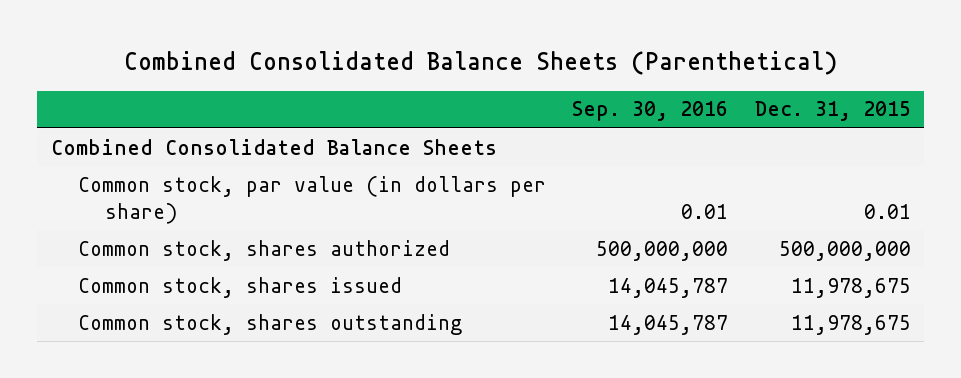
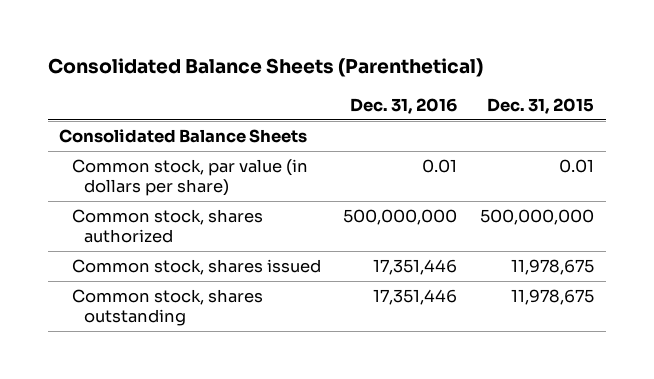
- Combined Consolidated Balance Sheets (Parenthetical)
+ Consolidated Balance Sheets (Parenthetical)
- | Sep. 30, 2016 | Dec. 31, 2015
+ | Dec. 31, 2016 | Dec. 31, 2015
- Combined Consolidated Balance Sheets
+ Consolidated Balance Sheets

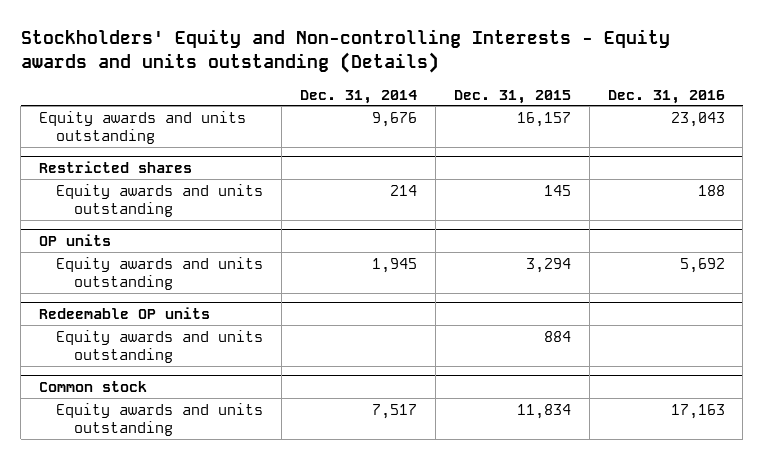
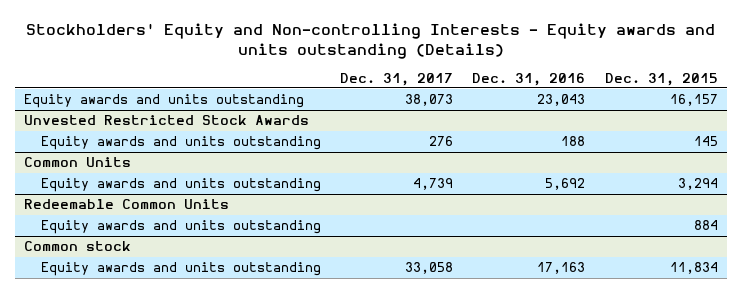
- | Dec. 31, 2014 | Dec. 31, 2015 | Dec. 31, 2016
+ | Dec. 31, 2017 | Dec. 31, 2016 | Dec. 31, 2015
- Restricted shares
+ Unvested Restricted Stock Awards
- OP units
+ Common Units
- Redeemable OP units
+ Redeemable Common Units

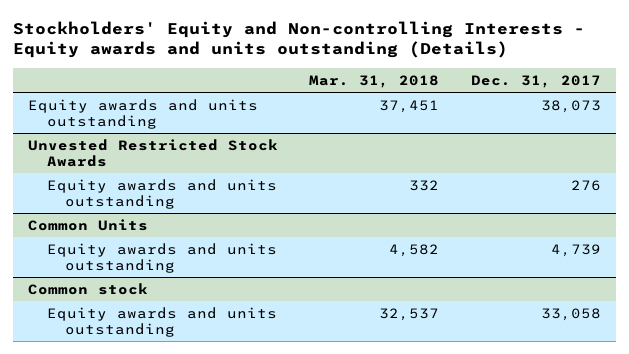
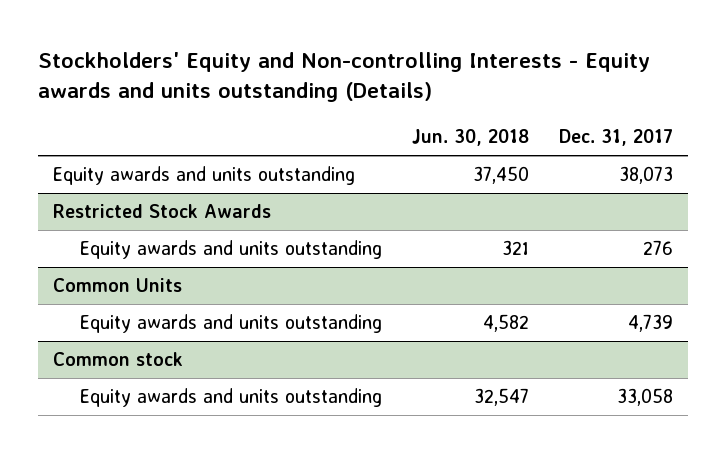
- | Mar. 31, 2018 | Dec. 31, 2017
+ | Jun. 30, 2018 | Dec. 31, 2017
- Unvested Restricted Stock Awards
+ Restricted Stock Awards

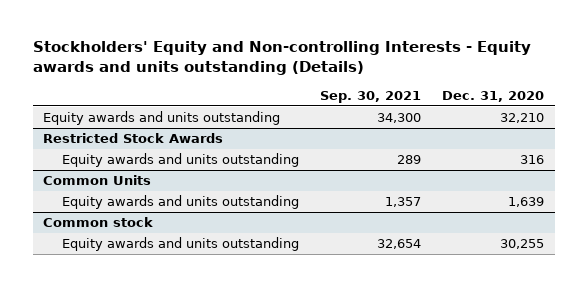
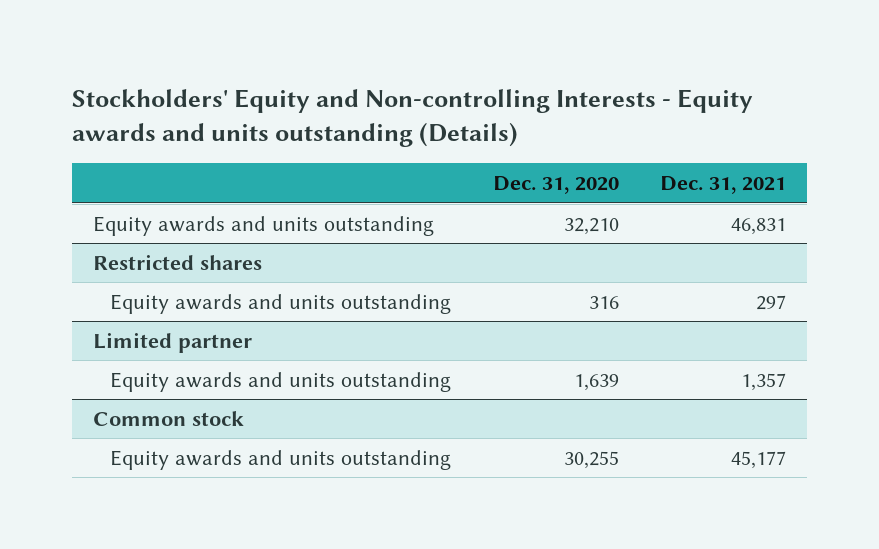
- | Sep. 30, 2021 | Dec. 31, 2020
+ | Dec. 31, 2020 | Dec. 31, 2021
- Restricted Stock Awards
+ Restricted shares
- Common Units
+ Limited partner

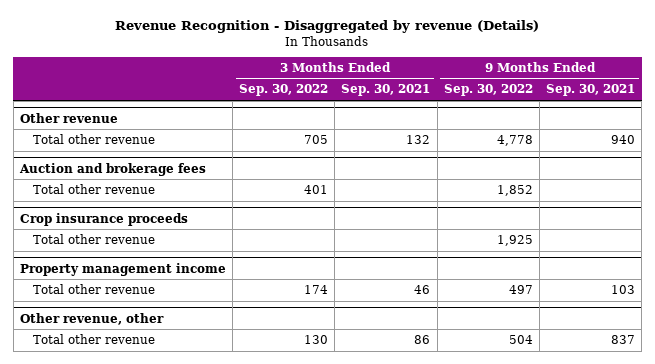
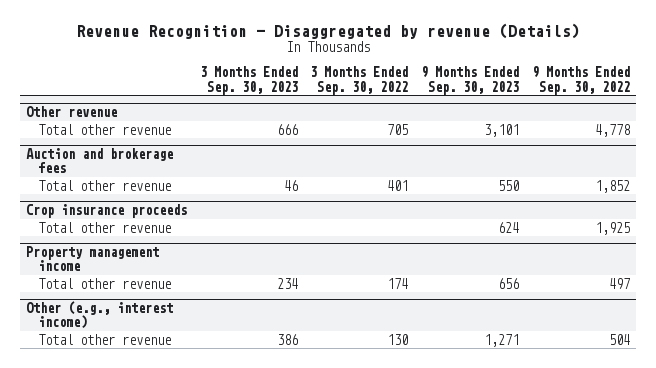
- | 3 Months Ended Sep. 30, 2022 | 3 Months Ended Sep. 30, 2021 | 9 Months Ended Sep. 30, 2022 | 9 Months Ended Sep. 30, 2021
+ | 3 Months Ended Sep. 30, 2023 | 3 Months Ended Sep. 30, 2022 | 9 Months Ended Sep. 30, 2023 | 9 Months Ended Sep. 30, 2022
- Other revenue, other
+ Other (e.g., interest income)

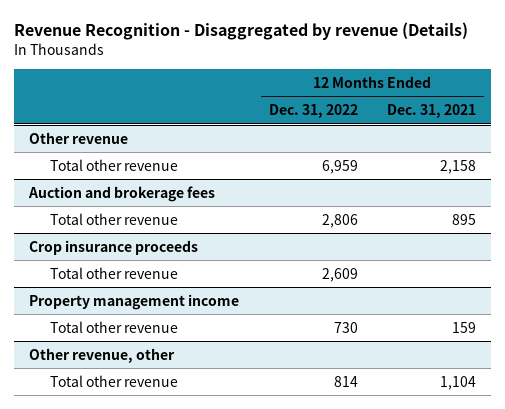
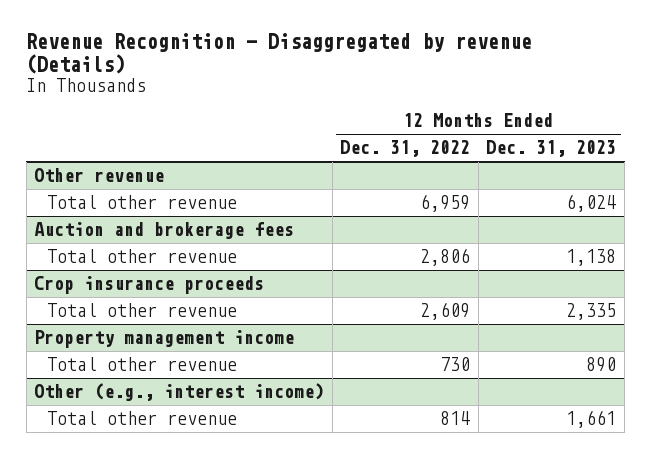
- | 12 Months Ended Dec. 31, 2022 | 12 Months Ended Dec. 31, 2021
+ | 12 Months Ended Dec. 31, 2022 | 12 Months Ended Dec. 31, 2023
- Other revenue, other
+ Other (e.g., interest income)

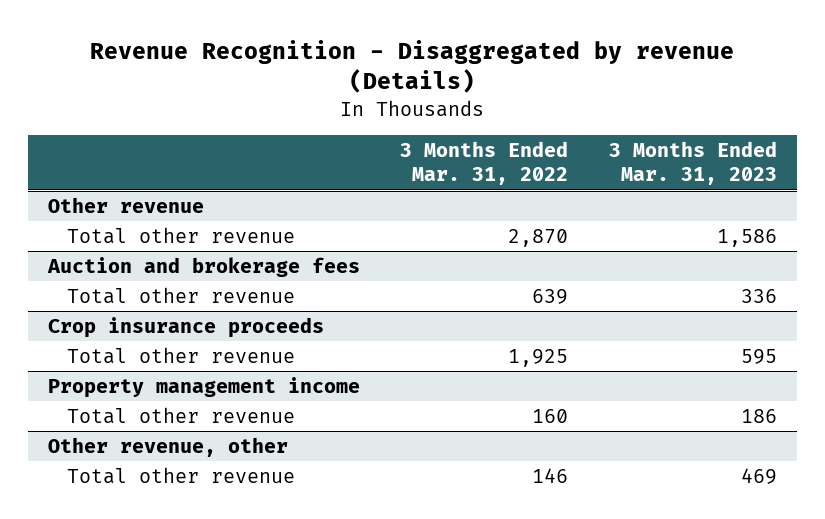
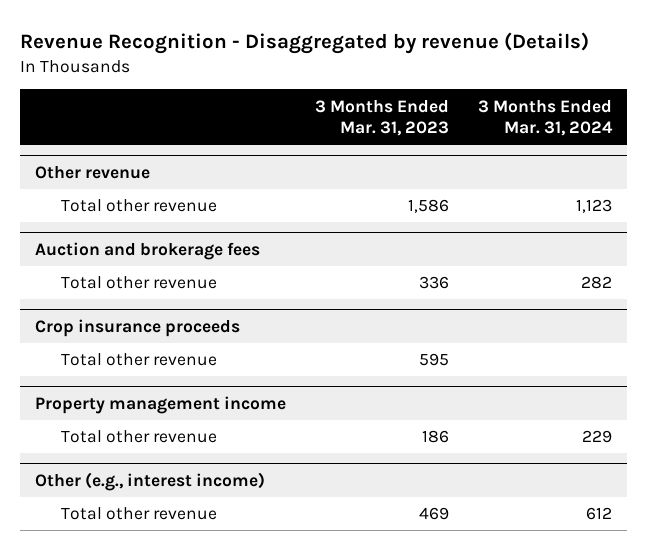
- | 3 Months Ended Mar. 31, 2022 | 3 Months Ended Mar. 31, 2023
+ | 3 Months Ended Mar. 31, 2023 | 3 Months Ended Mar. 31, 2024
- Other revenue, other
+ Other (e.g., interest income)

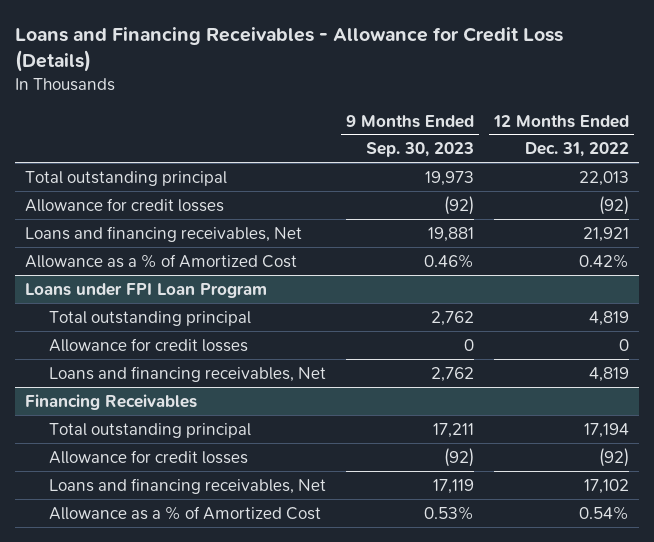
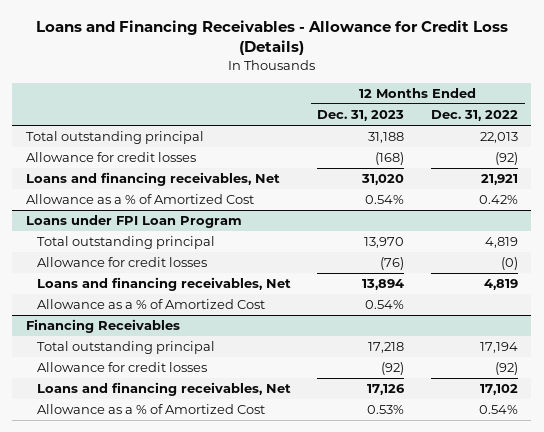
- | 9 Months Ended Sep. 30, 2023 | 12 Months Ended Dec. 31, 2022
+ | 12 Months Ended Dec. 31, 2023 | 12 Months Ended Dec. 31, 2022
@ Loans under FPI Loan Program
- Allowance for credit losses | 0 | 0
+ Allowance for credit losses | (76) | (0)
+ Allowance as a % of Amortized Cost | 0.54% |

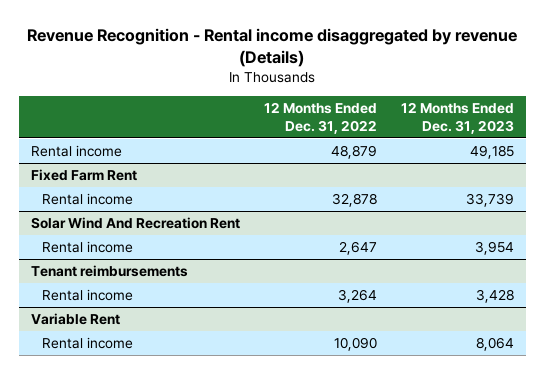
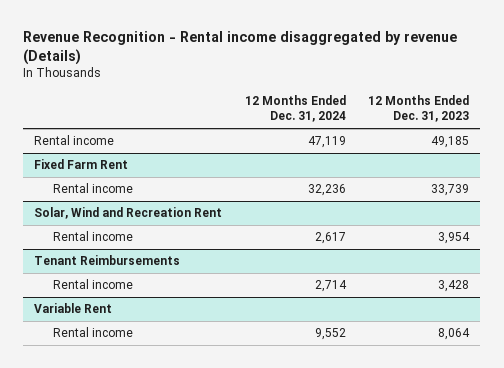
- | 12 Months Ended Dec. 31, 2022 | 12 Months Ended Dec. 31, 2023
+ | 12 Months Ended Dec. 31, 2024 | 12 Months Ended Dec. 31, 2023
- Solar Wind And Recreation Rent
+ Solar, Wind and Recreation Rent
- Tenant reimbursements
+ Tenant Reimbursements

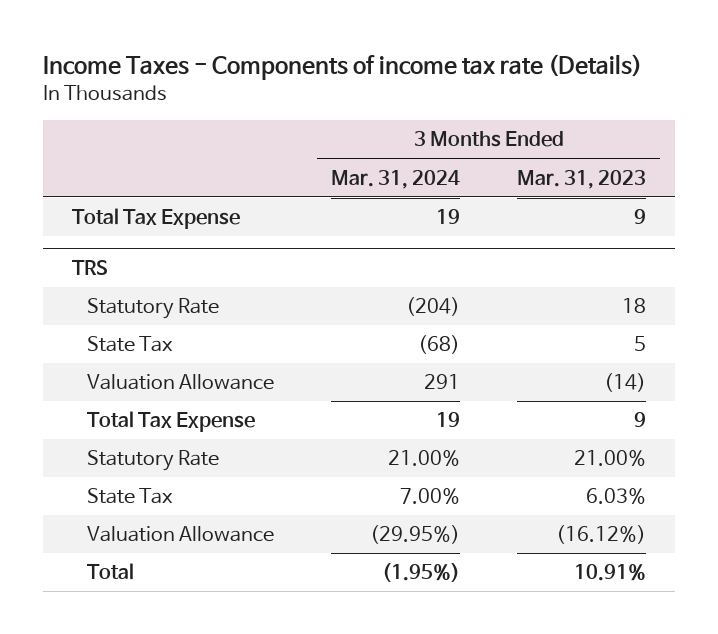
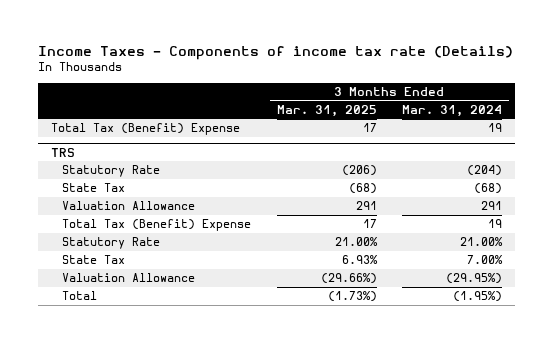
- | 3 Months Ended Mar. 31, 2024 | 3 Months Ended Mar. 31, 2023
+ | 3 Months Ended Mar. 31, 2025 | 3 Months Ended Mar. 31, 2024
- Total Tax Expense | 19 | 9
+ Total Tax (Benefit) Expense | 17 | 19
@ TRS
- Total Tax Expense | 19 | 9
+ Total Tax (Benefit) Expense | 17 | 19

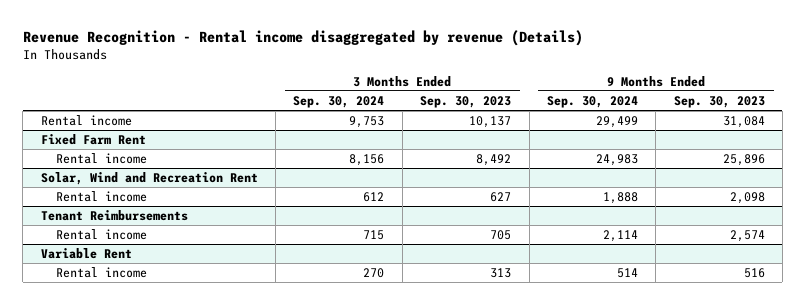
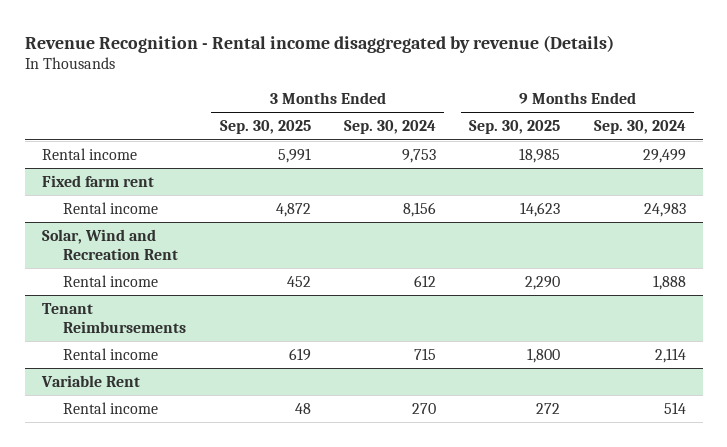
- | 3 Months Ended Sep. 30, 2024 | 3 Months Ended Sep. 30, 2023 | 9 Months Ended Sep. 30, 2024 | 9 Months Ended Sep. 30, 2023
+ | 3 Months Ended Sep. 30, 2025 | 3 Months Ended Sep. 30, 2024 | 9 Months Ended Sep. 30, 2025 | 9 Months Ended Sep. 30, 2024
- Fixed Farm Rent
+ Fixed farm rent

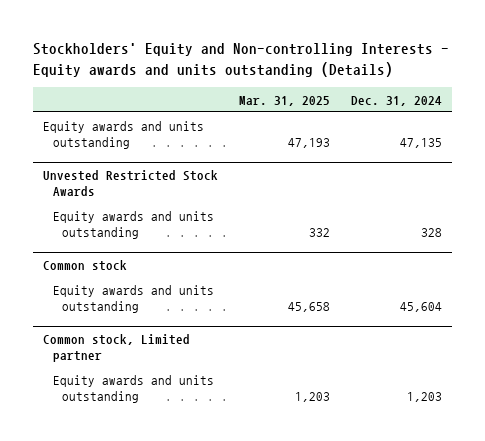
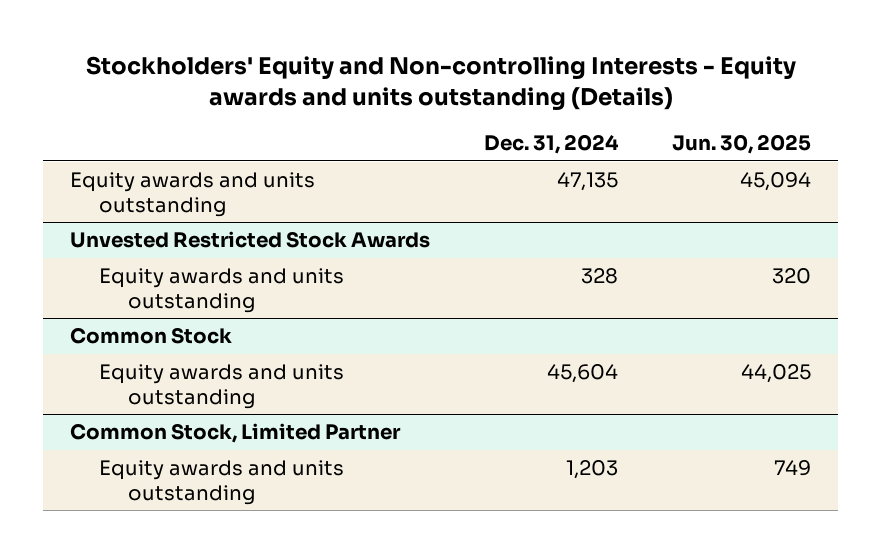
- | Mar. 31, 2025 | Dec. 31, 2024
+ | Dec. 31, 2024 | Jun. 30, 2025
- Common stock
+ Common Stock
- Common stock, Limited partner
+ Common Stock, Limited Partner

